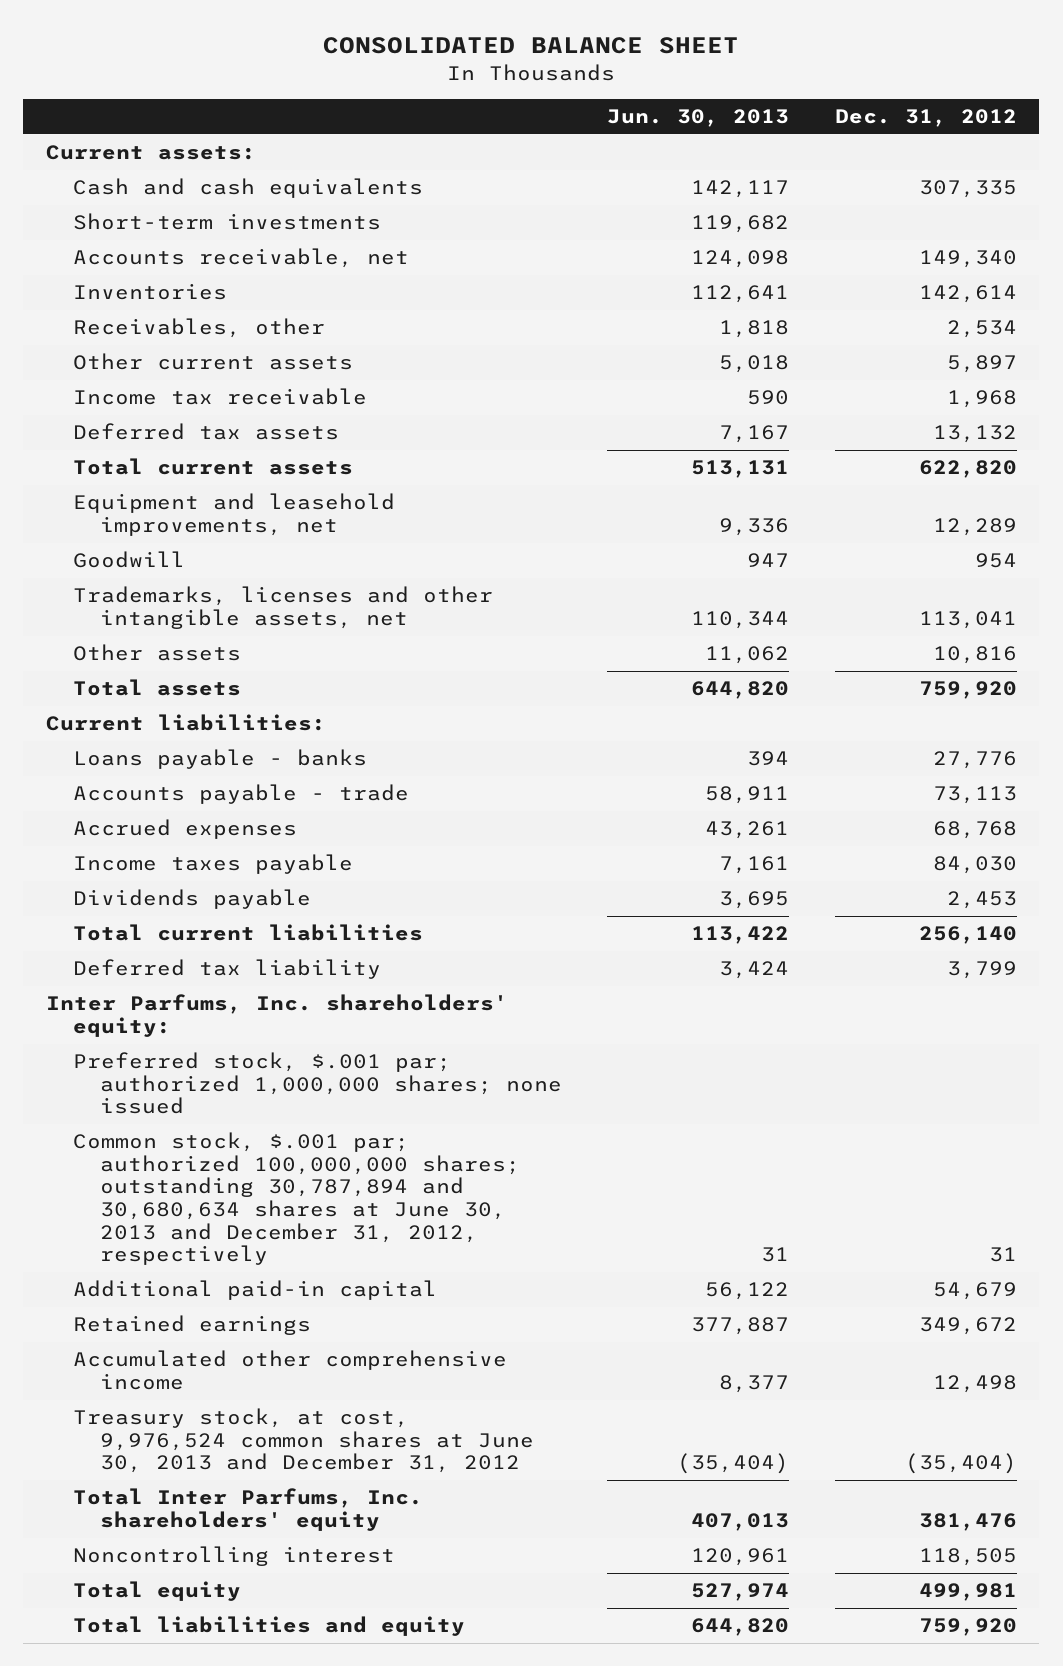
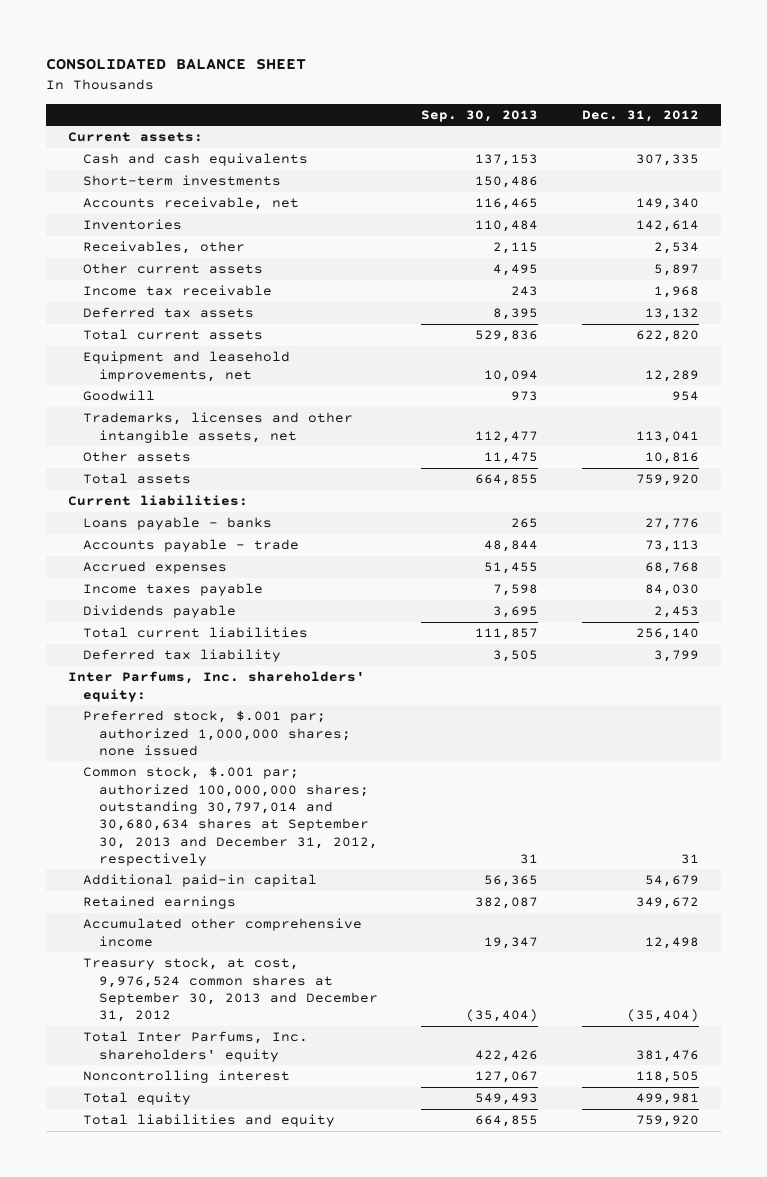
- | Jun. 30, 2013 | Dec. 31, 2012
+ | Sep. 30, 2013 | Dec. 31, 2012
- Common stock, $.001 par; authorized 100,000,000 shares; outstanding 30,787,894 and 30,680,634 shares at June 30, 2013 and December 31, 2012, respectively | 31 | 31
+ Common stock, $.001 par; authorized 100,000,000 shares; outstanding 30,797,014 and 30,680,634 shares at September 30, 2013 and December 31, 2012, respectively | 31 | 31
- Treasury stock, at cost, 9,976,524 common shares at June 30, 2013 and December 31, 2012 | (35,404) | (35,404)
+ Treasury stock, at cost, 9,976,524 common shares at September 30, 2013 and December 31, 2012 | (35,404) | (35,404)

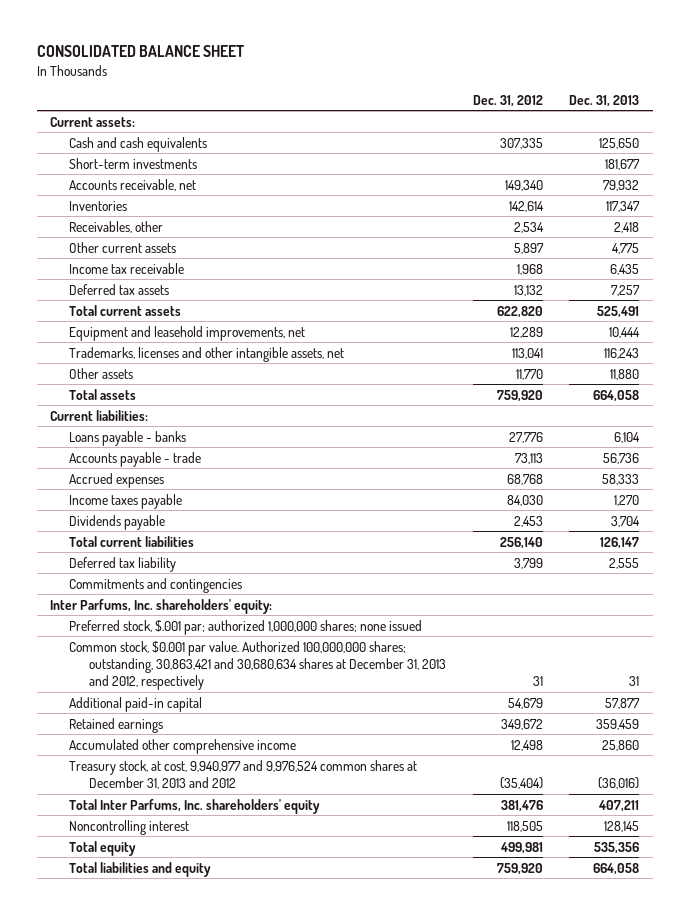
- | Sep. 30, 2013 | Dec. 31, 2012
+ | Dec. 31, 2012 | Dec. 31, 2013
- Goodwill | 973 | 954
- Other assets | 11,475 | 10,816
+ Other assets | 11,770 | 11,880
+ Commitments and contingencies
- Common stock, $.001 par; authorized 100,000,000 shares; outstanding 30,797,014 and 30,680,634 shares at September 30, 2013 and December 31, 2012, respectively | 31 | 31
+ Common stock, $0.001 par value. Authorized 100,000,000 shares; outstanding, 30,863,421 and 30,680,634 shares at December 31, 2013 and 2012, respectively | 31 | 31
- Treasury stock, at cost, 9,976,524 common shares at September 30, 2013 and December 31, 2012 | (35,404) | (35,404)
+ Treasury stock, at cost, 9,940,977 and 9,976,524 common shares at December 31, 2013 and 2012 | (35,404) | (36,016)

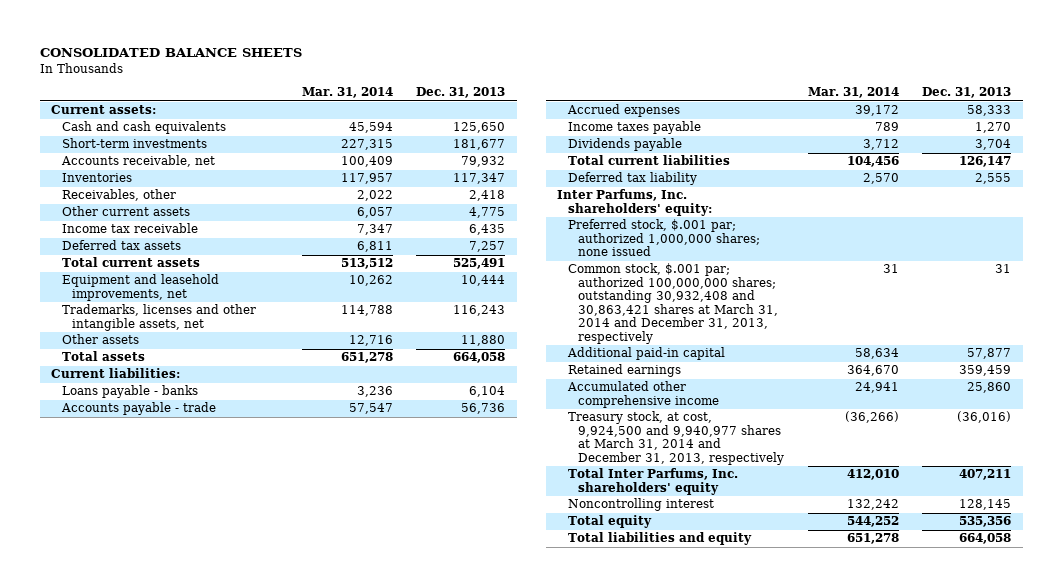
- CONSOLIDATED BALANCE SHEET
+ CONSOLIDATED BALANCE SHEETS
- | Dec. 31, 2012 | Dec. 31, 2013
+ | Mar. 31, 2014 | Dec. 31, 2013
- Commitments and contingencies
- Common stock, $0.001 par value. Authorized 100,000,000 shares; outstanding, 30,863,421 and 30,680,634 shares at December 31, 2013 and 2012, respectively | 31 | 31
+ Common stock, $.001 par; authorized 100,000,000 shares; outstanding 30,932,408 and 30,863,421 shares at March 31, 2014 and December 31, 2013, respectively | 31 | 31
- Treasury stock, at cost, 9,940,977 and 9,976,524 common shares at December 31, 2013 and 2012 | (35,404) | (36,016)
+ Treasury stock, at cost, 9,924,500 and 9,940,977 shares at March 31, 2014 and December 31, 2013, respectively | (36,266) | (36,016)

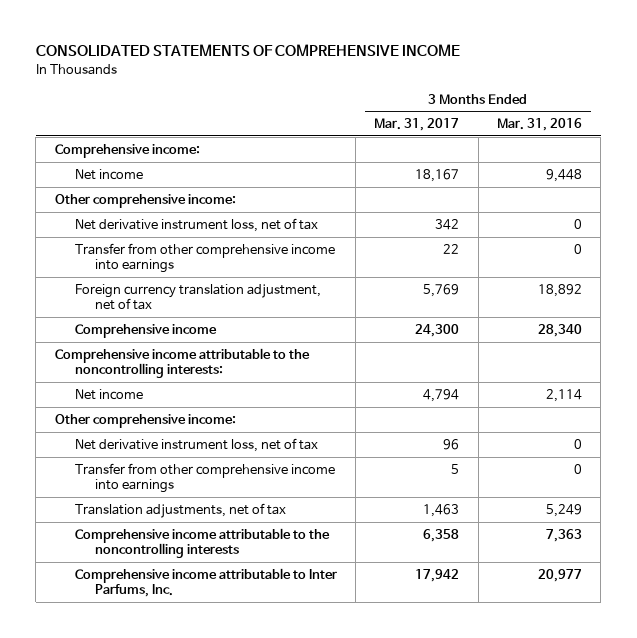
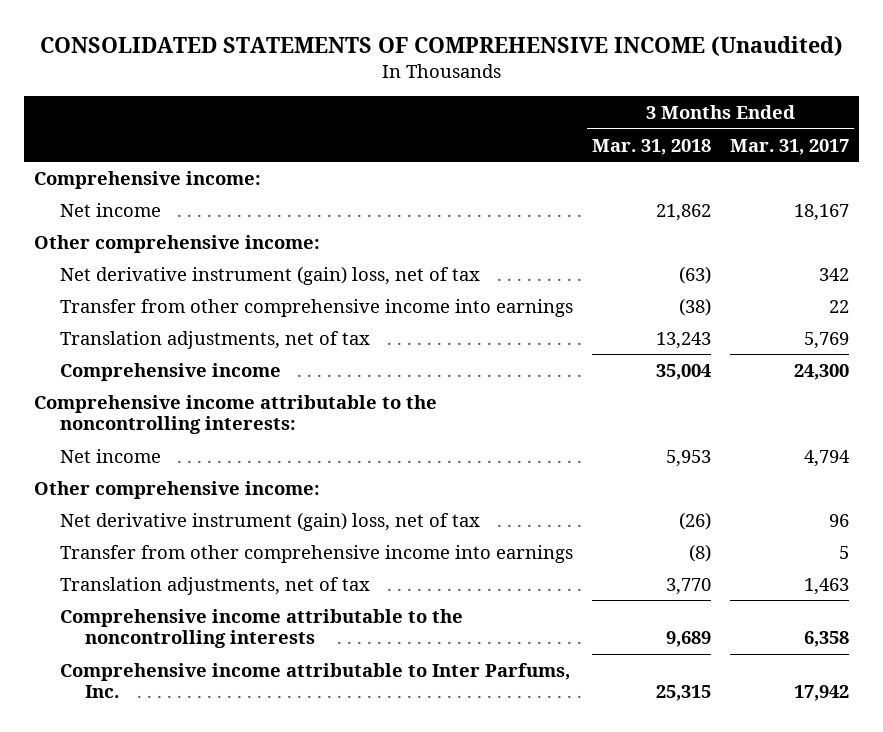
- CONSOLIDATED STATEMENTS OF COMPREHENSIVE INCOME
+ CONSOLIDATED STATEMENTS OF COMPREHENSIVE INCOME (Unaudited)
- | 3 Months Ended Mar. 31, 2017 | 3 Months Ended Mar. 31, 2016
+ | 3 Months Ended Mar. 31, 2018 | 3 Months Ended Mar. 31, 2017
- Net derivative instrument loss, net of tax | 342 | 0
+ Net derivative instrument (gain) loss, net of tax | (63) | 342
- Foreign currency translation adjustment, net of tax | 5,769 | 18,892
+ Translation adjustments, net of tax | 13,243 | 5,769
- Net derivative instrument loss, net of tax | 96 | 0
+ Net derivative instrument (gain) loss, net of tax | (26) | 96

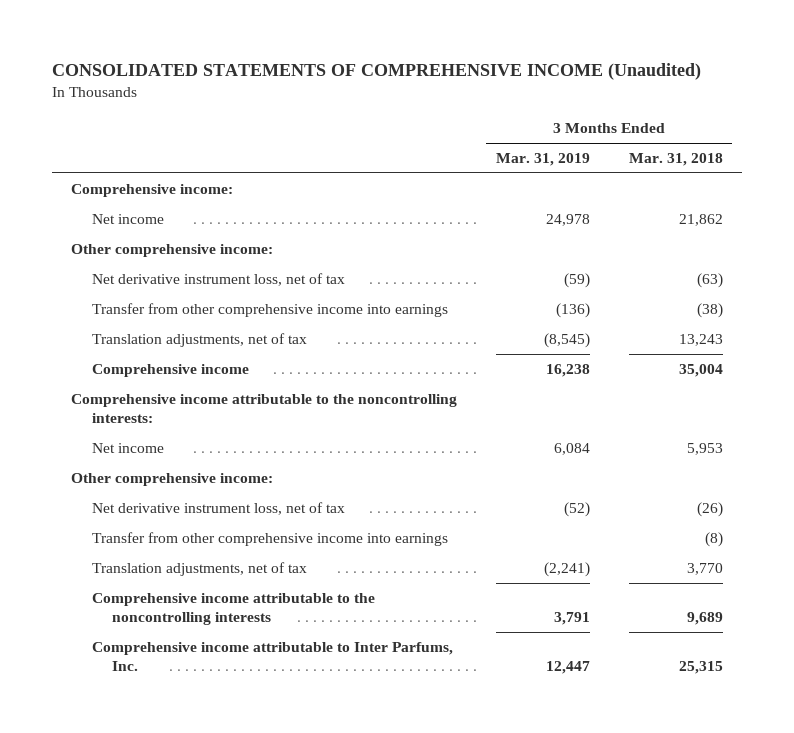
- | 3 Months Ended Mar. 31, 2018 | 3 Months Ended Mar. 31, 2017
+ | 3 Months Ended Mar. 31, 2019 | 3 Months Ended Mar. 31, 2018
- Net derivative instrument (gain) loss, net of tax | (63) | 342
+ Net derivative instrument loss, net of tax | (59) | (63)
- Net derivative instrument (gain) loss, net of tax | (26) | 96
+ Net derivative instrument loss, net of tax | (52) | (26)

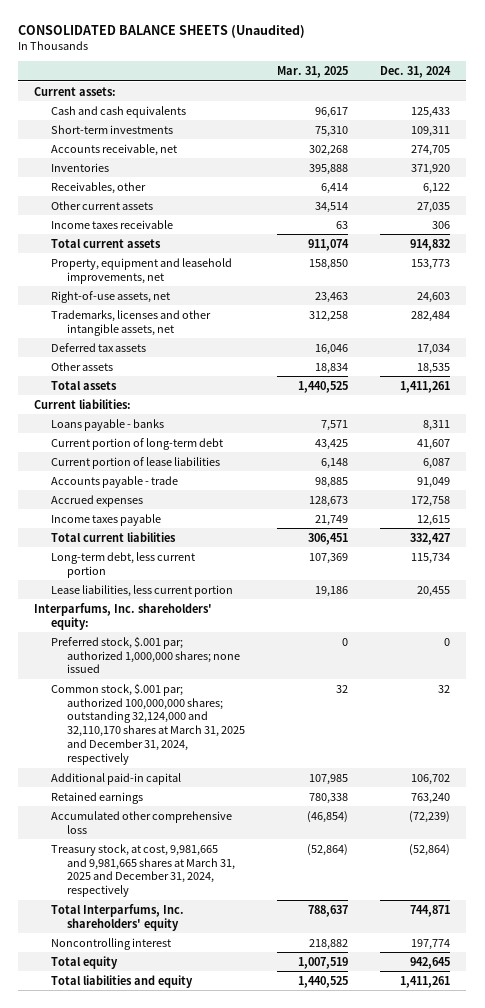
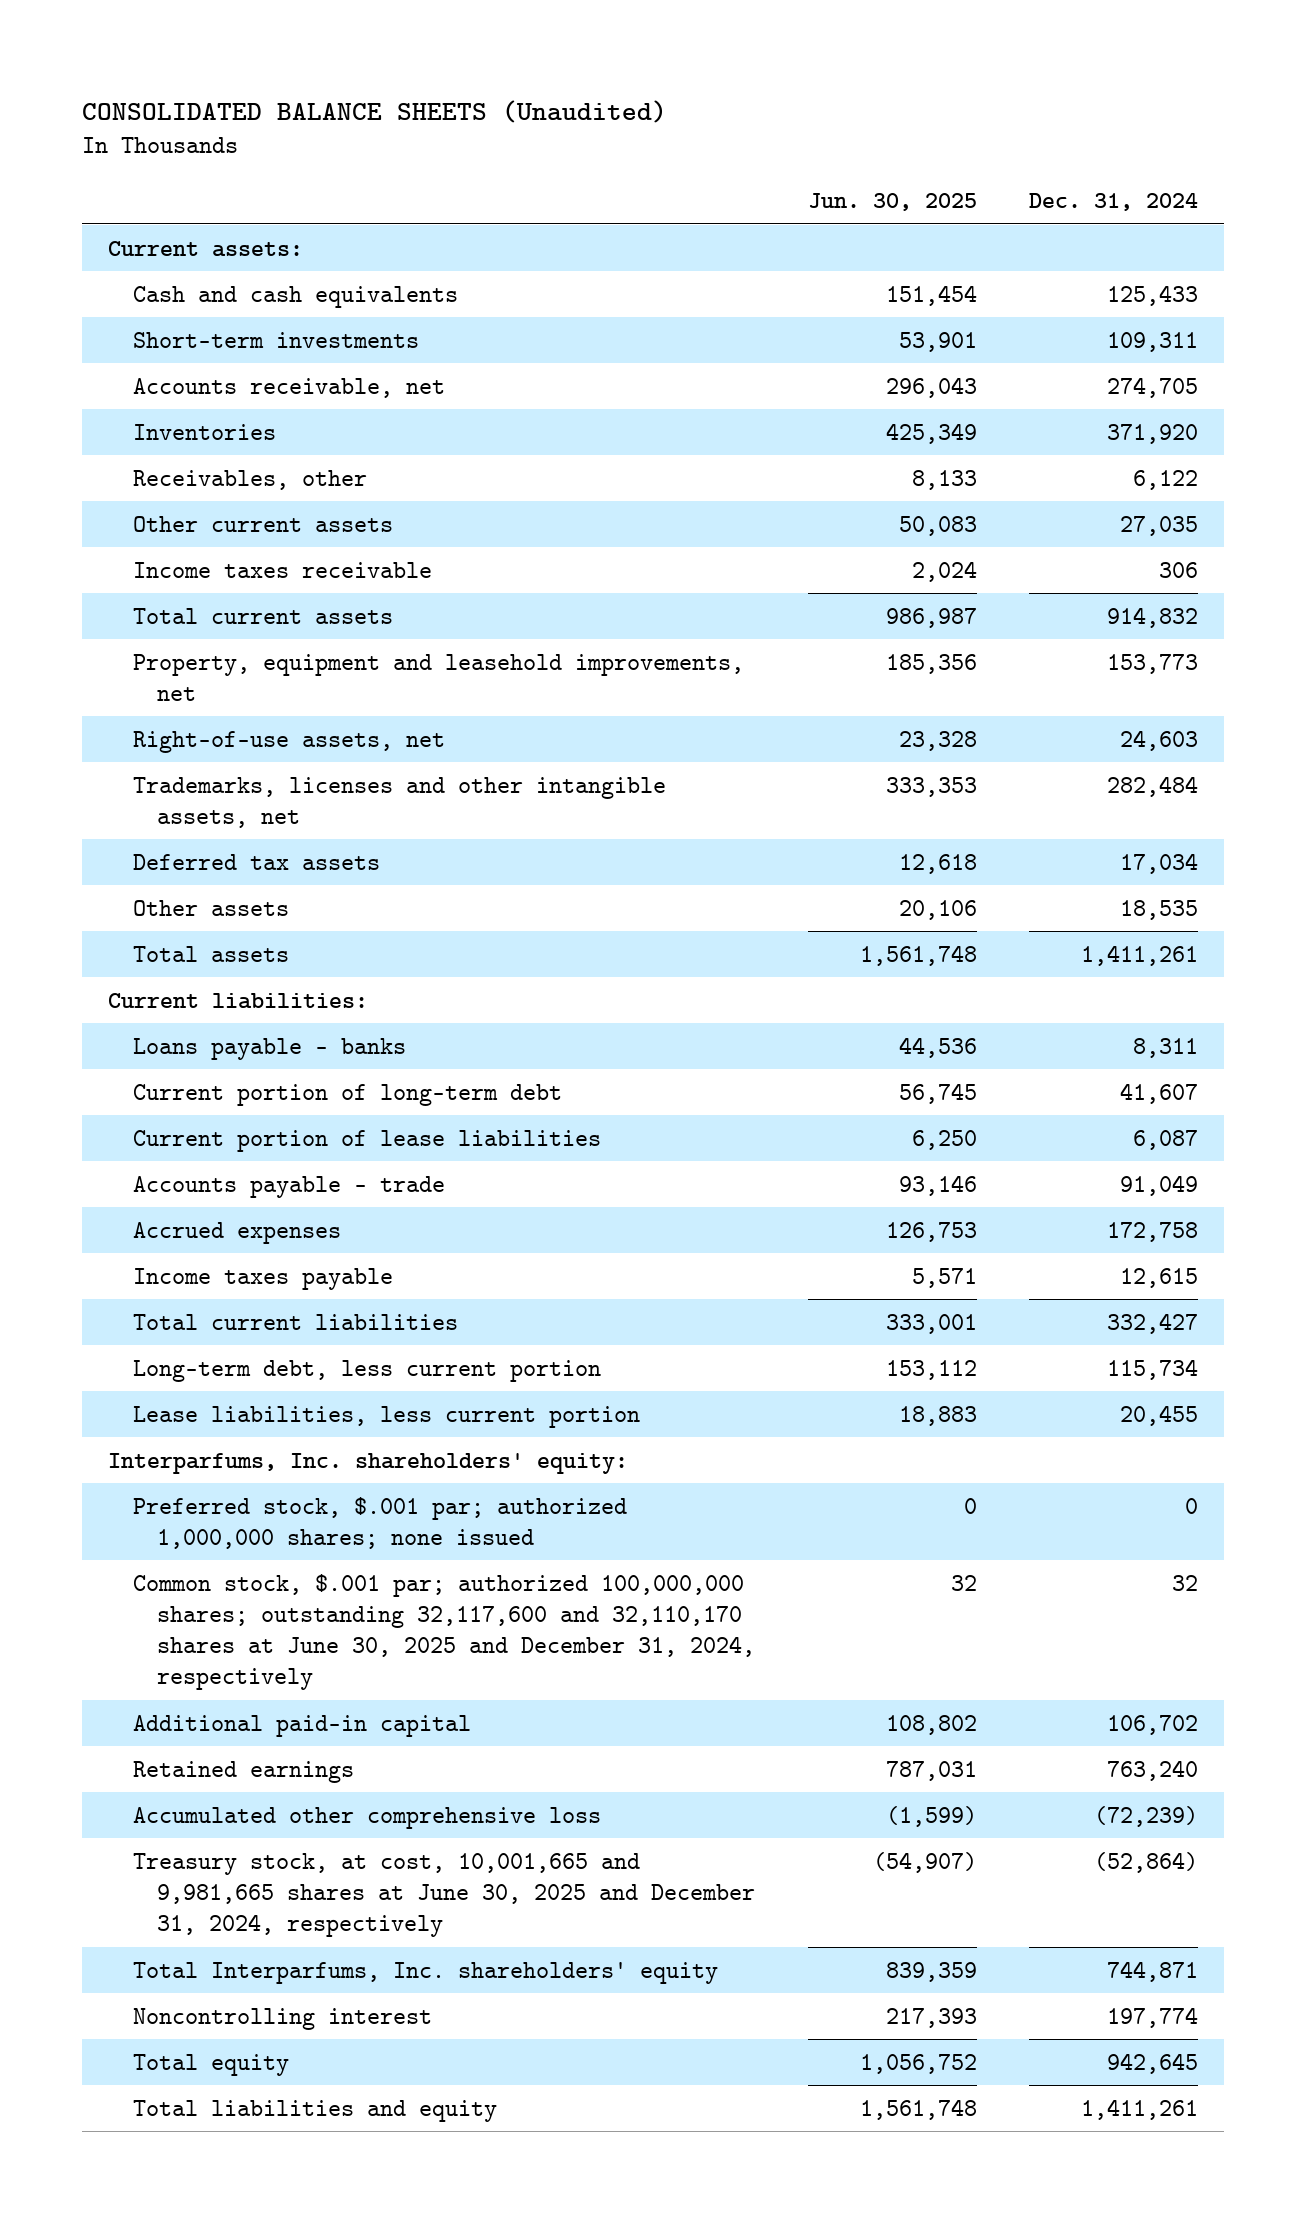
- | Mar. 31, 2025 | Dec. 31, 2024
+ | Jun. 30, 2025 | Dec. 31, 2024
- Common stock, $.001 par; authorized 100,000,000 shares; outstanding 32,124,000 and 32,110,170 shares at March 31, 2025 and December 31, 2024, respectively | 32 | 32
+ Common stock, $.001 par; authorized 100,000,000 shares; outstanding 32,117,600 and 32,110,170 shares at June 30, 2025 and December 31, 2024, respectively | 32 | 32
- Treasury stock, at cost, 9,981,665 and 9,981,665 shares at March 31, 2025 and December 31, 2024, respectively | (52,864) | (52,864)
+ Treasury stock, at cost, 10,001,665 and 9,981,665 shares at June 30, 2025 and December 31, 2024, respectively | (54,907) | (52,864)

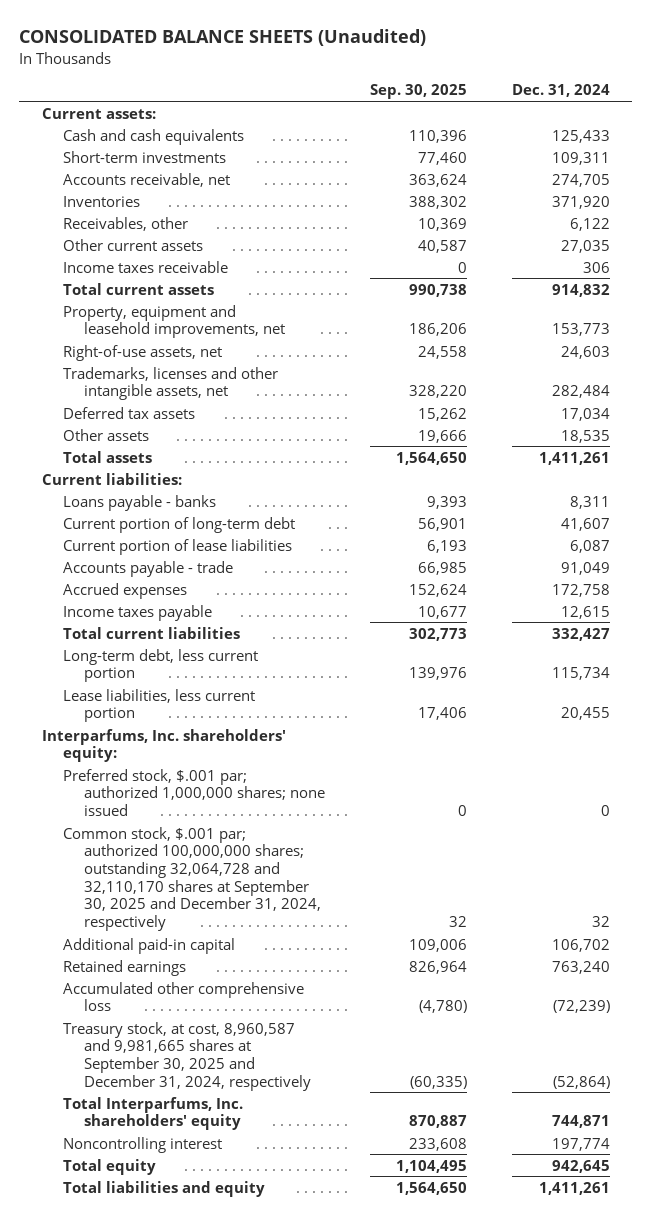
- | Jun. 30, 2025 | Dec. 31, 2024
+ | Sep. 30, 2025 | Dec. 31, 2024
- Common stock, $.001 par; authorized 100,000,000 shares; outstanding 32,117,600 and 32,110,170 shares at June 30, 2025 and December 31, 2024, respectively | 32 | 32
+ Common stock, $.001 par; authorized 100,000,000 shares; outstanding 32,064,728 and 32,110,170 shares at September 30, 2025 and December 31, 2024, respectively | 32 | 32
- Treasury stock, at cost, 10,001,665 and 9,981,665 shares at June 30, 2025 and December 31, 2024, respectively | (54,907) | (52,864)
+ Treasury stock, at cost, 8,960,587 and 9,981,665 shares at September 30, 2025 and December 31, 2024, respectively | (60,335) | (52,864)

